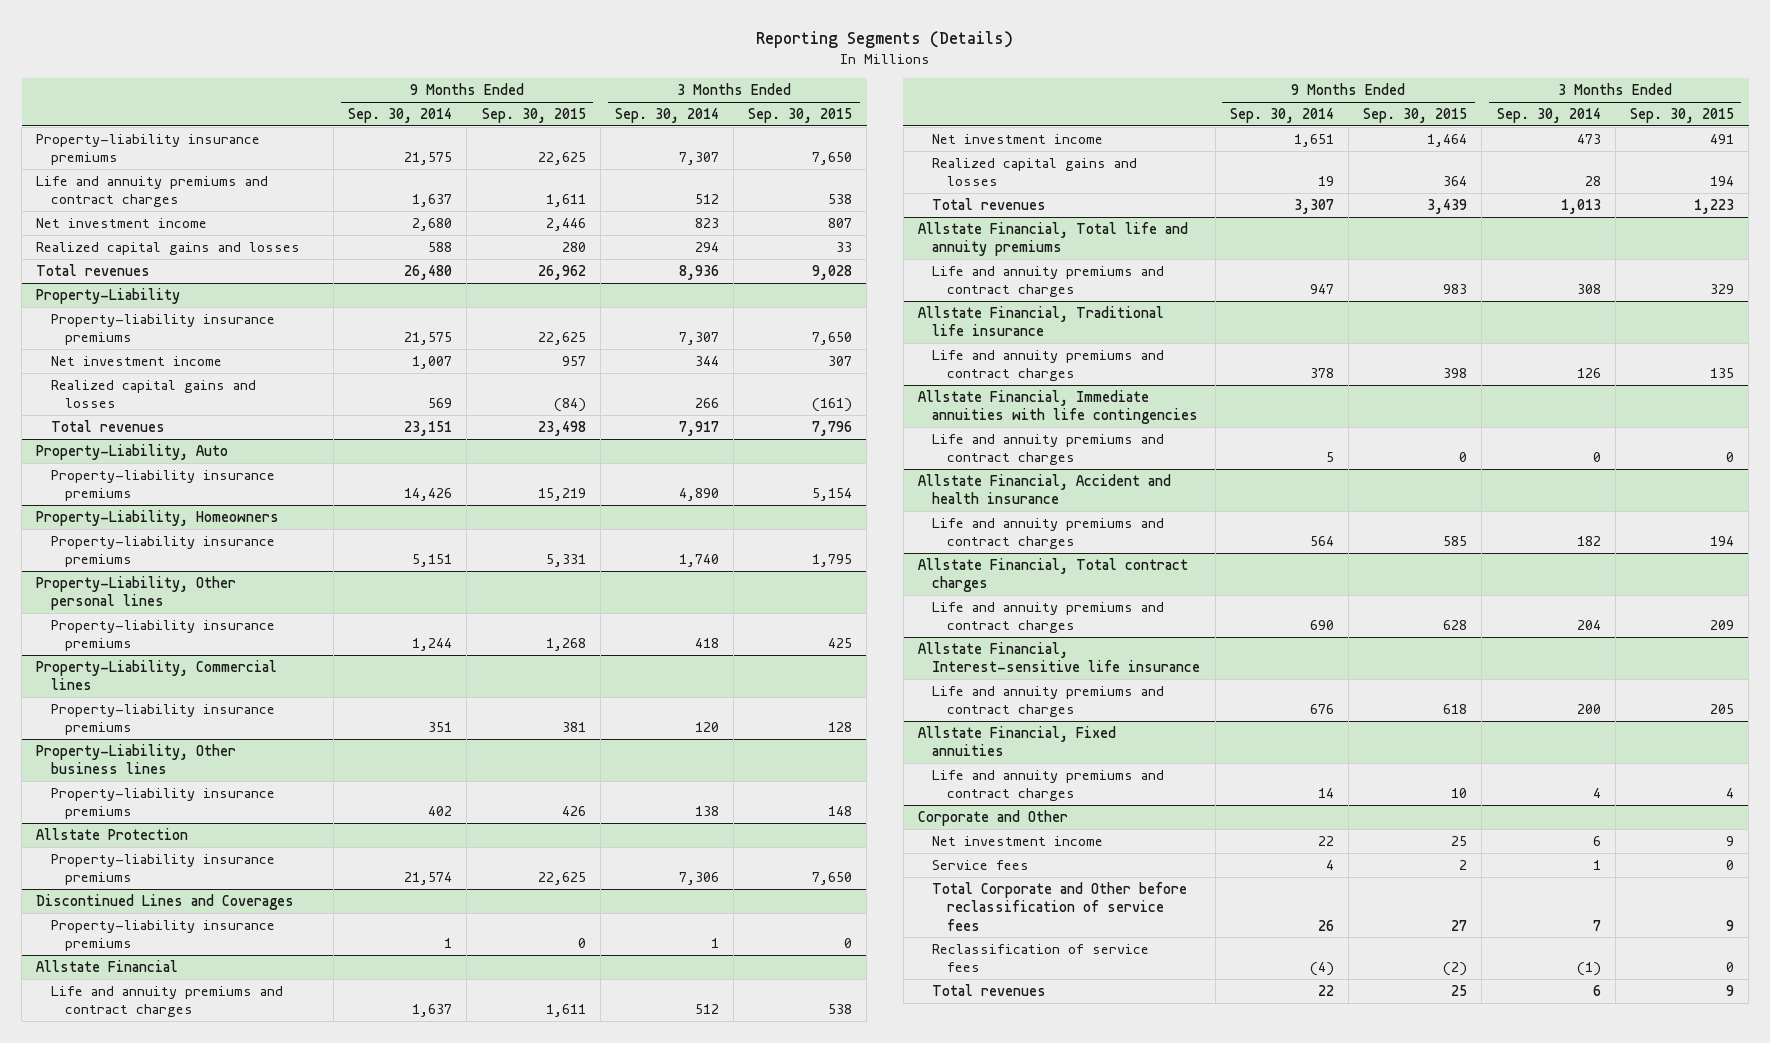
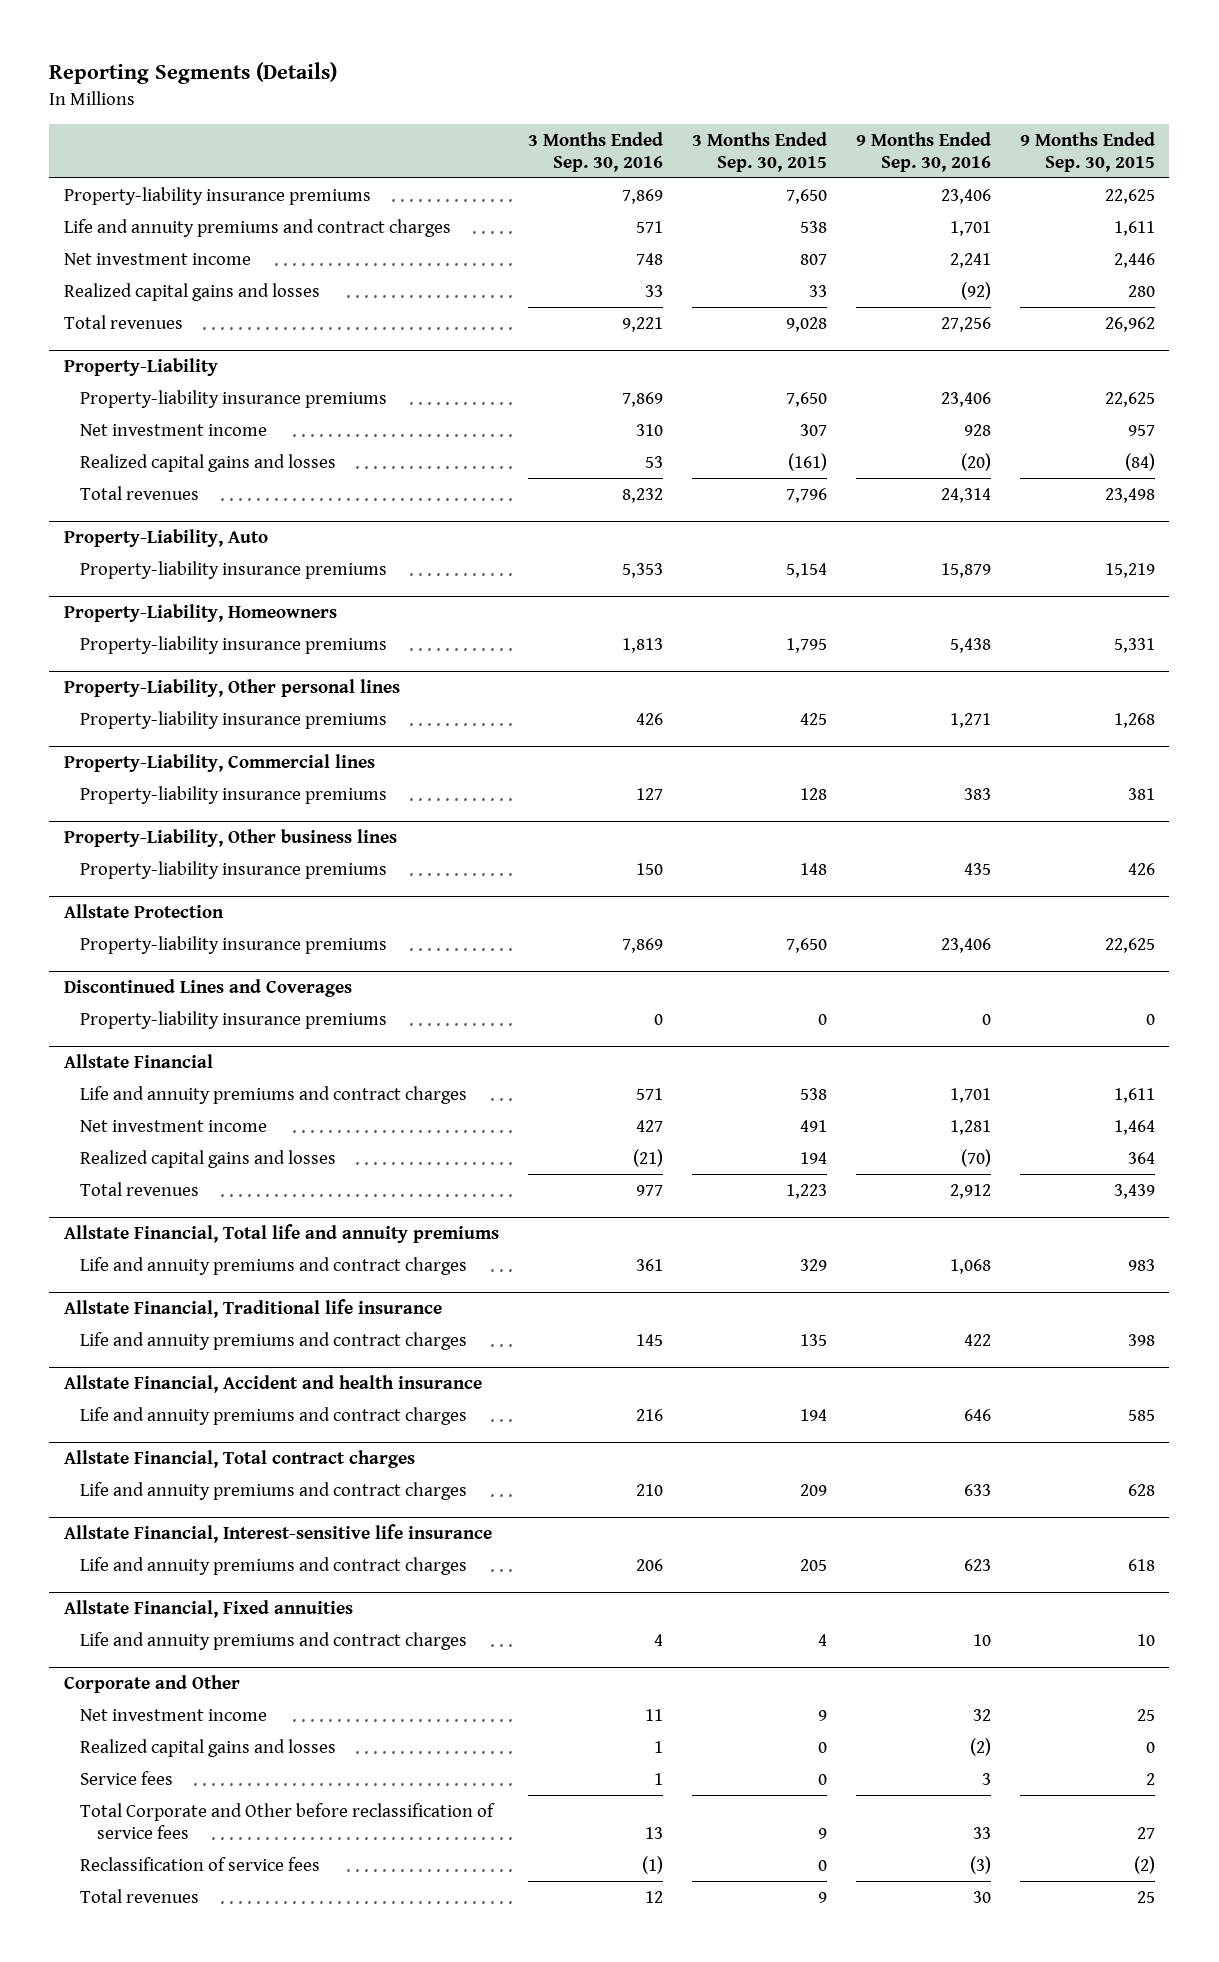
- | 9 Months Ended Sep. 30, 2014 | 9 Months Ended Sep. 30, 2015 | 3 Months Ended Sep. 30, 2014 | 3 Months Ended Sep. 30, 2015
+ | 3 Months Ended Sep. 30, 2016 | 3 Months Ended Sep. 30, 2015 | 9 Months Ended Sep. 30, 2016 | 9 Months Ended Sep. 30, 2015
- Allstate Financial, Immediate annuities with life contingencies
- Life and annuity premiums and contract charges | 5 | 0 | 0 | 0
@ Corporate and Other
+ Realized capital gains and losses | 1 | 0 | (2) | 0

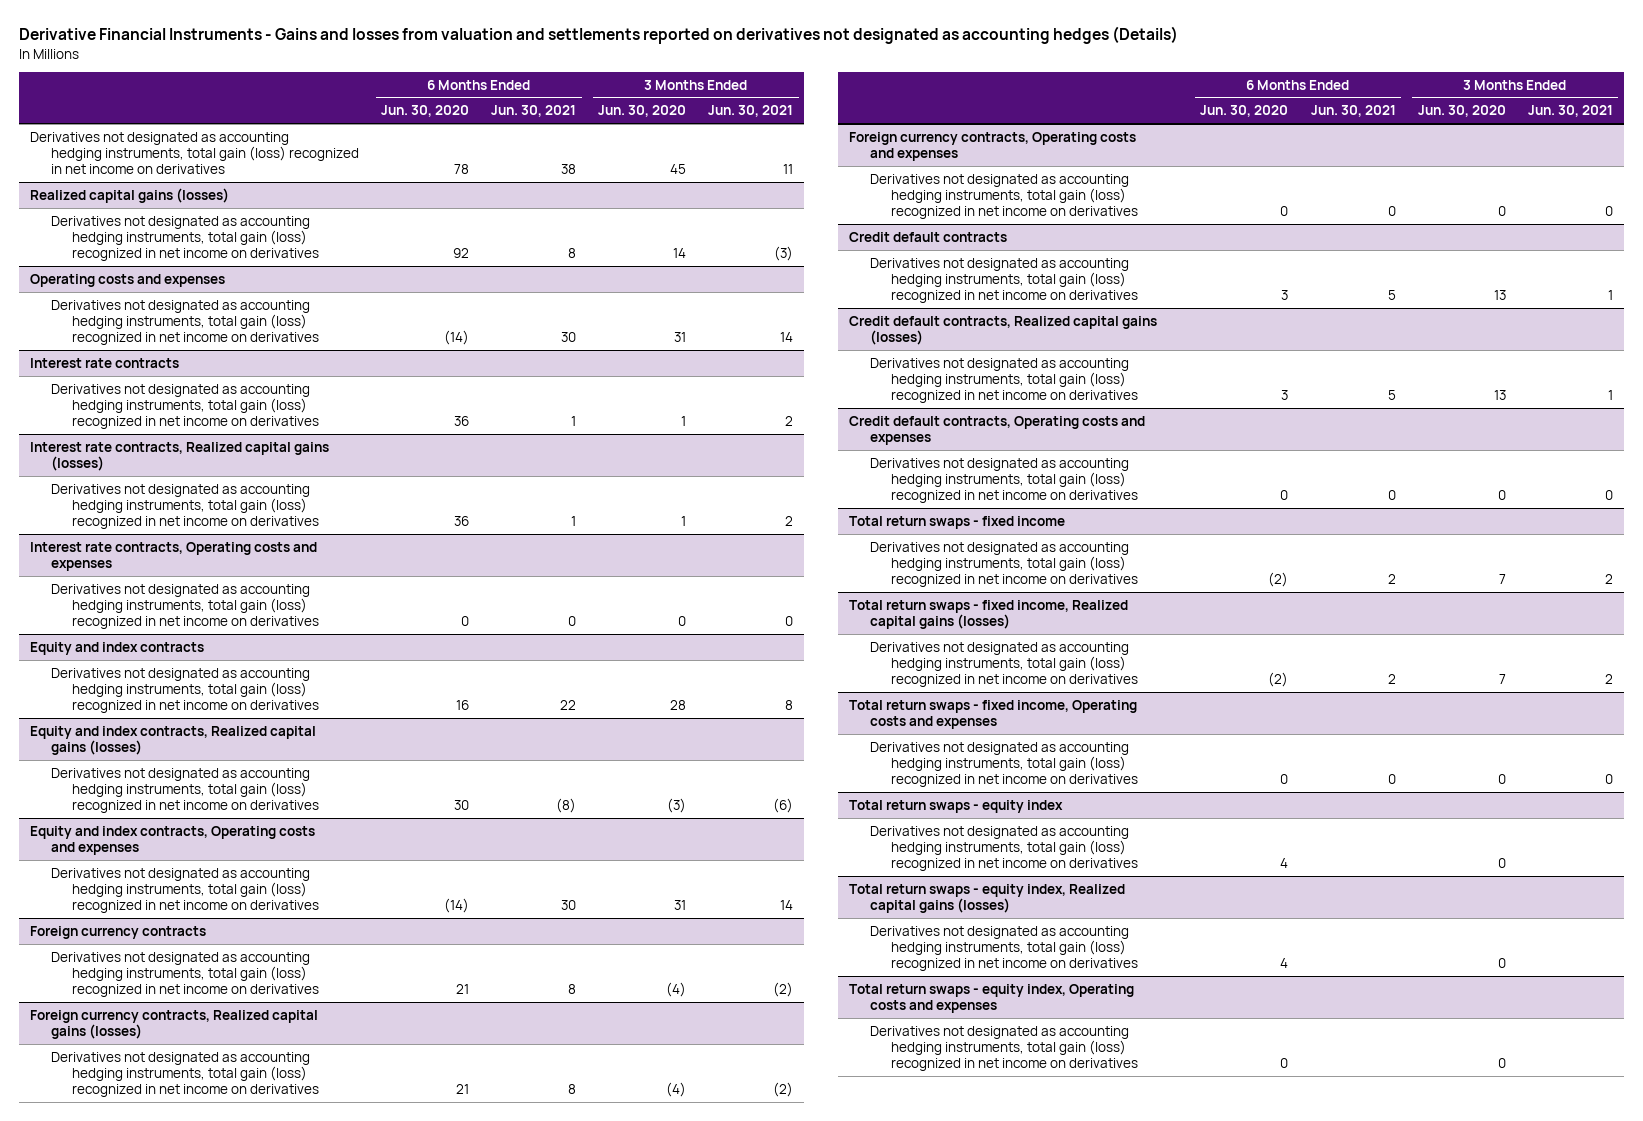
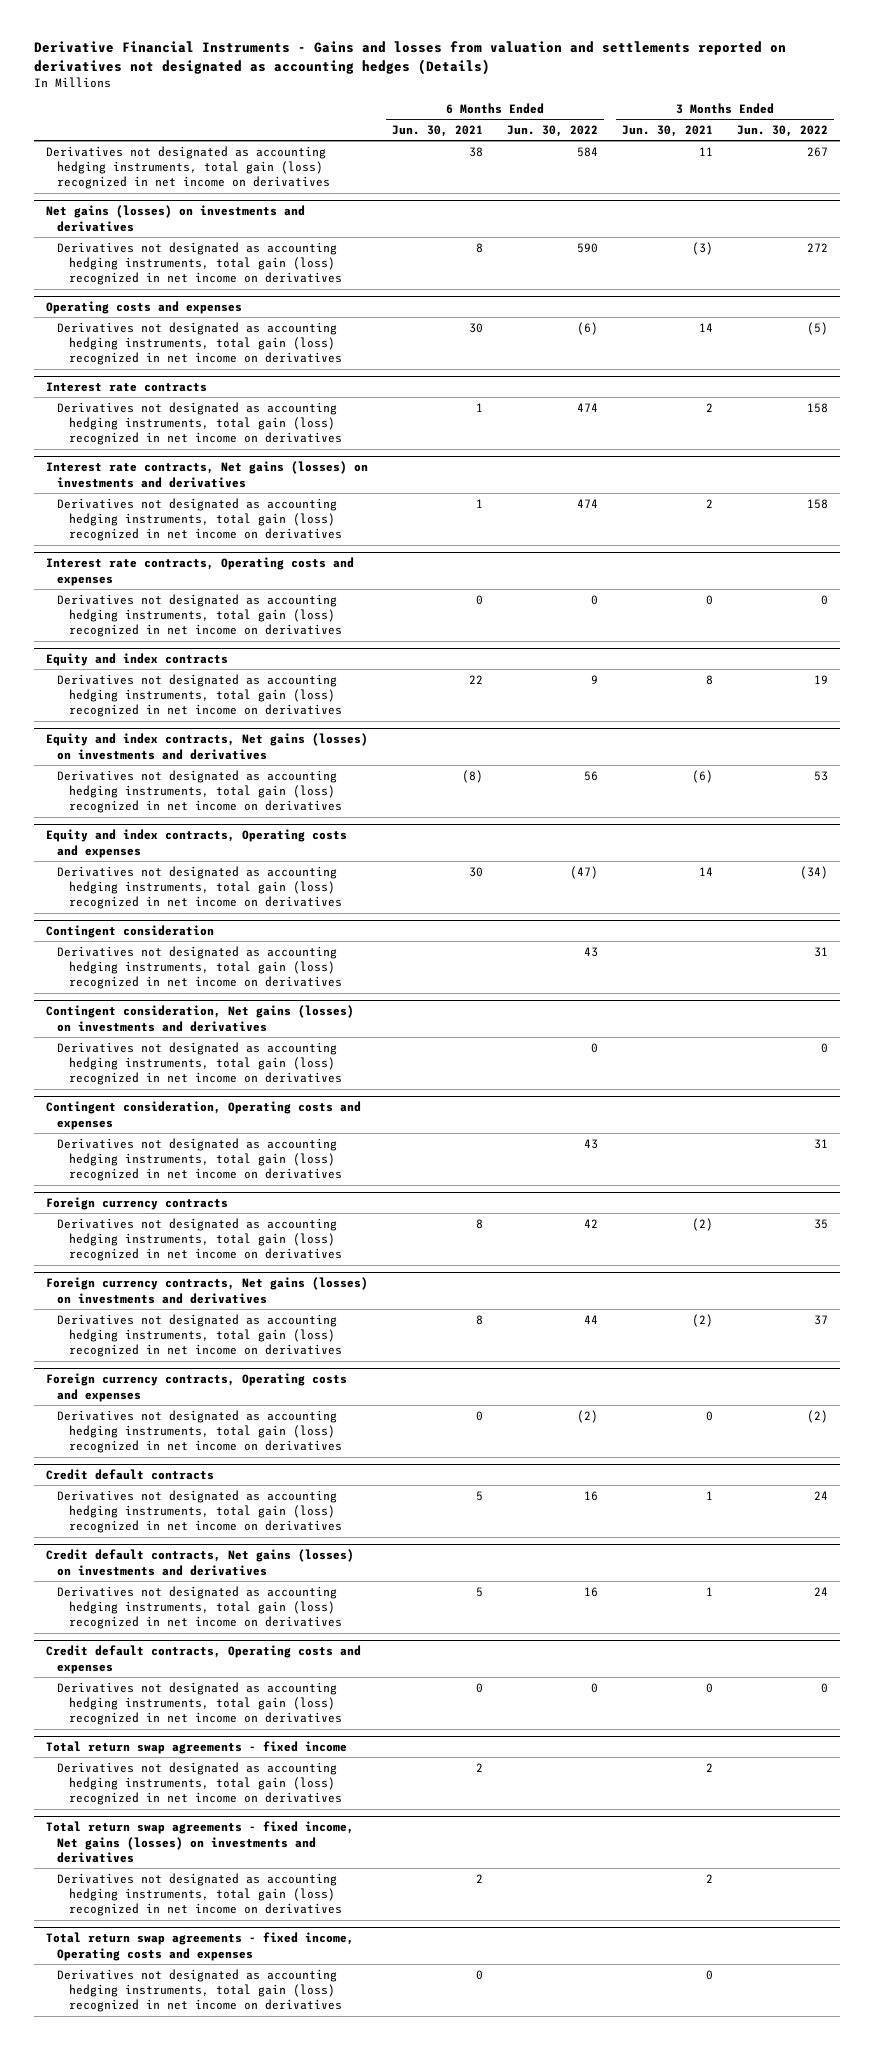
- | 6 Months Ended Jun. 30, 2020 | 6 Months Ended Jun. 30, 2021 | 3 Months Ended Jun. 30, 2020 | 3 Months Ended Jun. 30, 2021
+ | 6 Months Ended Jun. 30, 2021 | 6 Months Ended Jun. 30, 2022 | 3 Months Ended Jun. 30, 2021 | 3 Months Ended Jun. 30, 2022
- Realized capital gains (losses)
+ Net gains (losses) on investments and derivatives
- Interest rate contracts, Realized capital gains (losses)
+ Interest rate contracts, Net gains (losses) on investments and derivatives
- Equity and index contracts, Realized capital gains (losses)
+ Equity and index contracts, Net gains (losses) on investments and derivatives
+ Contingent consideration
+ Derivatives not designated as accounting hedging instruments, total gain (loss) recognized in net income on derivatives | | 43 | | 31
+ Contingent consideration, Net gains (losses) on investments and derivatives
+ Derivatives not designated as accounting hedging instruments, total gain (loss) recognized in net income on derivatives | | 0 | | 0
+ Contingent consideration, Operating costs and expenses
+ Derivatives not designated as accounting hedging instruments, total gain (loss) recognized in net income on derivatives | | 43 | | 31
- Foreign currency contracts, Realized capital gains (losses)
+ Foreign currency contracts, Net gains (losses) on investments and derivatives
- Credit default contracts, Realized capital gains (losses)
+ Credit default contracts, Net gains (losses) on investments and derivatives
- Total return swaps - fixed income
+ Total return swap agreements - fixed income
- Total return swaps - fixed income, Realized capital gains (losses)
+ Total return swap agreements - fixed income, Net gains (losses) on investments and derivatives
- Total return swaps - fixed income, Operating costs and expenses
+ Total return swap agreements - fixed income, Operating costs and expenses
- Total return swaps - equity index
- Derivatives not designated as accounting hedging instruments, total gain (loss) recognized in net income on derivatives | 4 | | 0 |
- Total return swaps - equity index, Realized capital gains (losses)
- Derivatives not designated as accounting hedging instruments, total gain (loss) recognized in net income on derivatives | 4 | | 0 |
- Total return swaps - equity index, Operating costs and expenses
- Derivatives not designated as accounting hedging instruments, total gain (loss) recognized in net income on derivatives | 0 | | 0 |

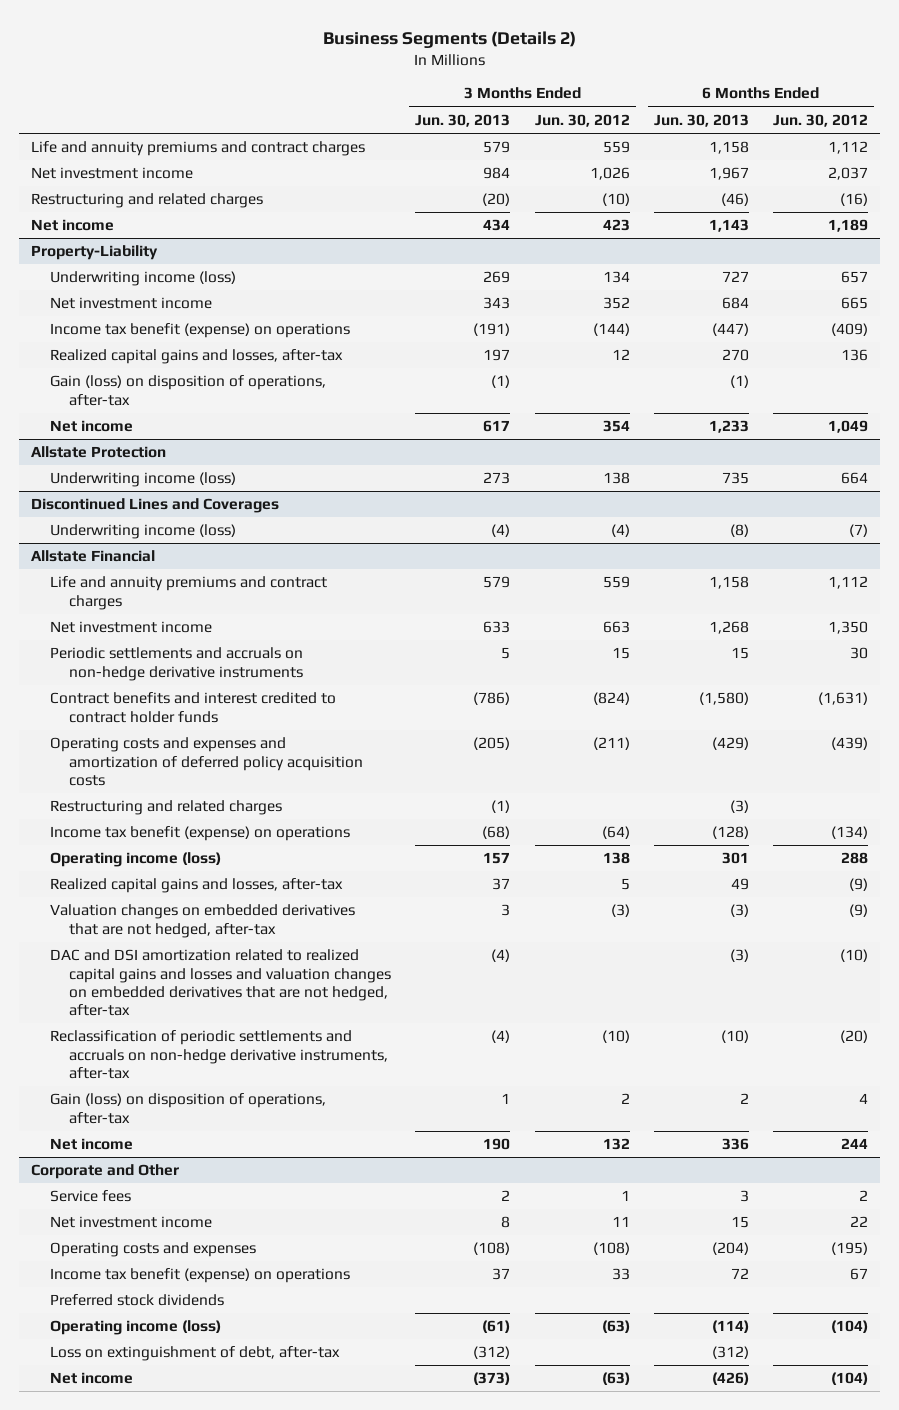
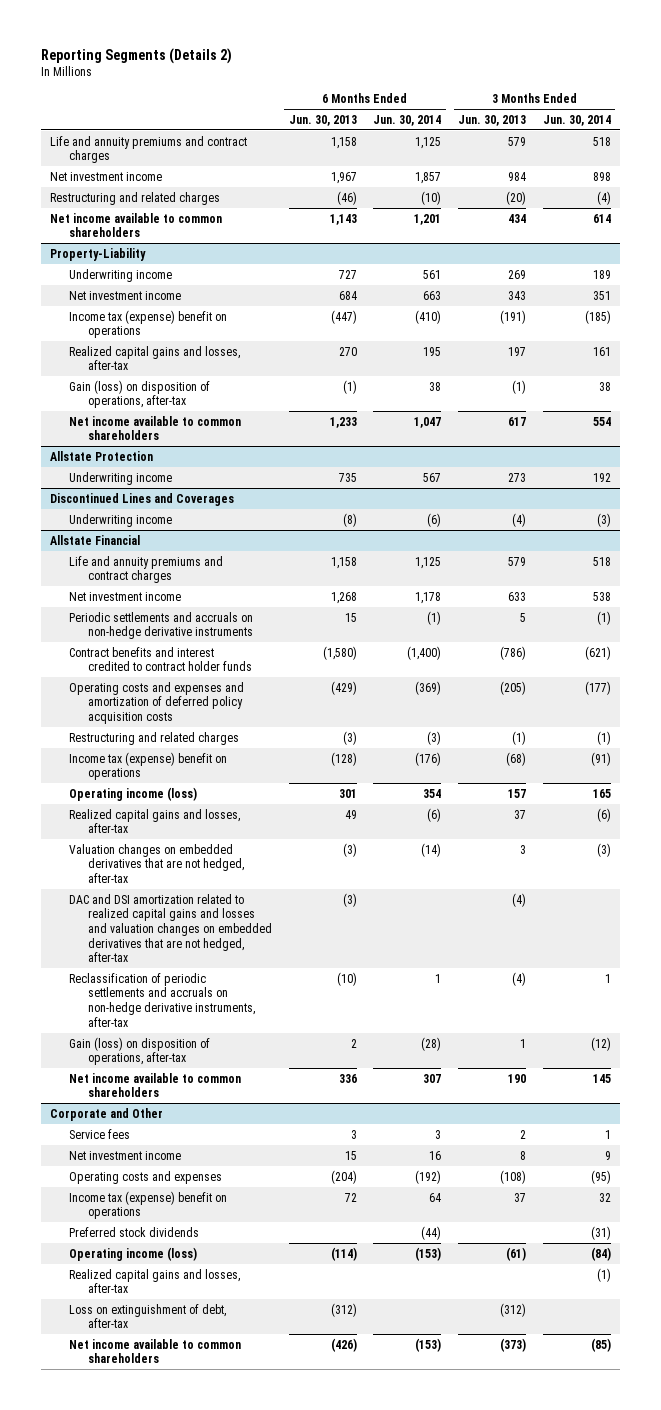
- Business Segments (Details 2)
+ Reporting Segments (Details 2)
- | 3 Months Ended Jun. 30, 2013 | 3 Months Ended Jun. 30, 2012 | 6 Months Ended Jun. 30, 2013 | 6 Months Ended Jun. 30, 2012
+ | 6 Months Ended Jun. 30, 2013 | 6 Months Ended Jun. 30, 2014 | 3 Months Ended Jun. 30, 2013 | 3 Months Ended Jun. 30, 2014
- Net income | 434 | 423 | 1,143 | 1,189
+ Net income available to common shareholders | 1,143 | 1,201 | 434 | 614
@ Property-Liability
- Underwriting income (loss) | 269 | 134 | 727 | 657
+ Underwriting income | 727 | 561 | 269 | 189
- Income tax benefit (expense) on operations | (191) | (144) | (447) | (409)
+ Income tax (expense) benefit on operations | (447) | (410) | (191) | (185)
- Net income | 617 | 354 | 1,233 | 1,049
+ Net income available to common shareholders | 1,233 | 1,047 | 617 | 554
@ Allstate Protection
- Underwriting income (loss) | 273 | 138 | 735 | 664
+ Underwriting income | 735 | 567 | 273 | 192
@ Discontinued Lines and Coverages
- Underwriting income (loss) | (4) | (4) | (8) | (7)
+ Underwriting income | (8) | (6) | (4) | (3)
@ Allstate Financial
- Income tax benefit (expense) on operations | (68) | (64) | (128) | (134)
+ Income tax (expense) benefit on operations | (128) | (176) | (68) | (91)
- Net income | 190 | 132 | 336 | 244
+ Net income available to common shareholders | 336 | 307 | 190 | 145
@ Corporate and Other
- Income tax benefit (expense) on operations | 37 | 33 | 72 | 67
+ Income tax (expense) benefit on operations | 72 | 64 | 37 | 32
+ Realized capital gains and losses, after-tax | | | | (1)
- Net income | (373) | (63) | (426) | (104)
+ Net income available to common shareholders | (426) | (153) | (373) | (85)

